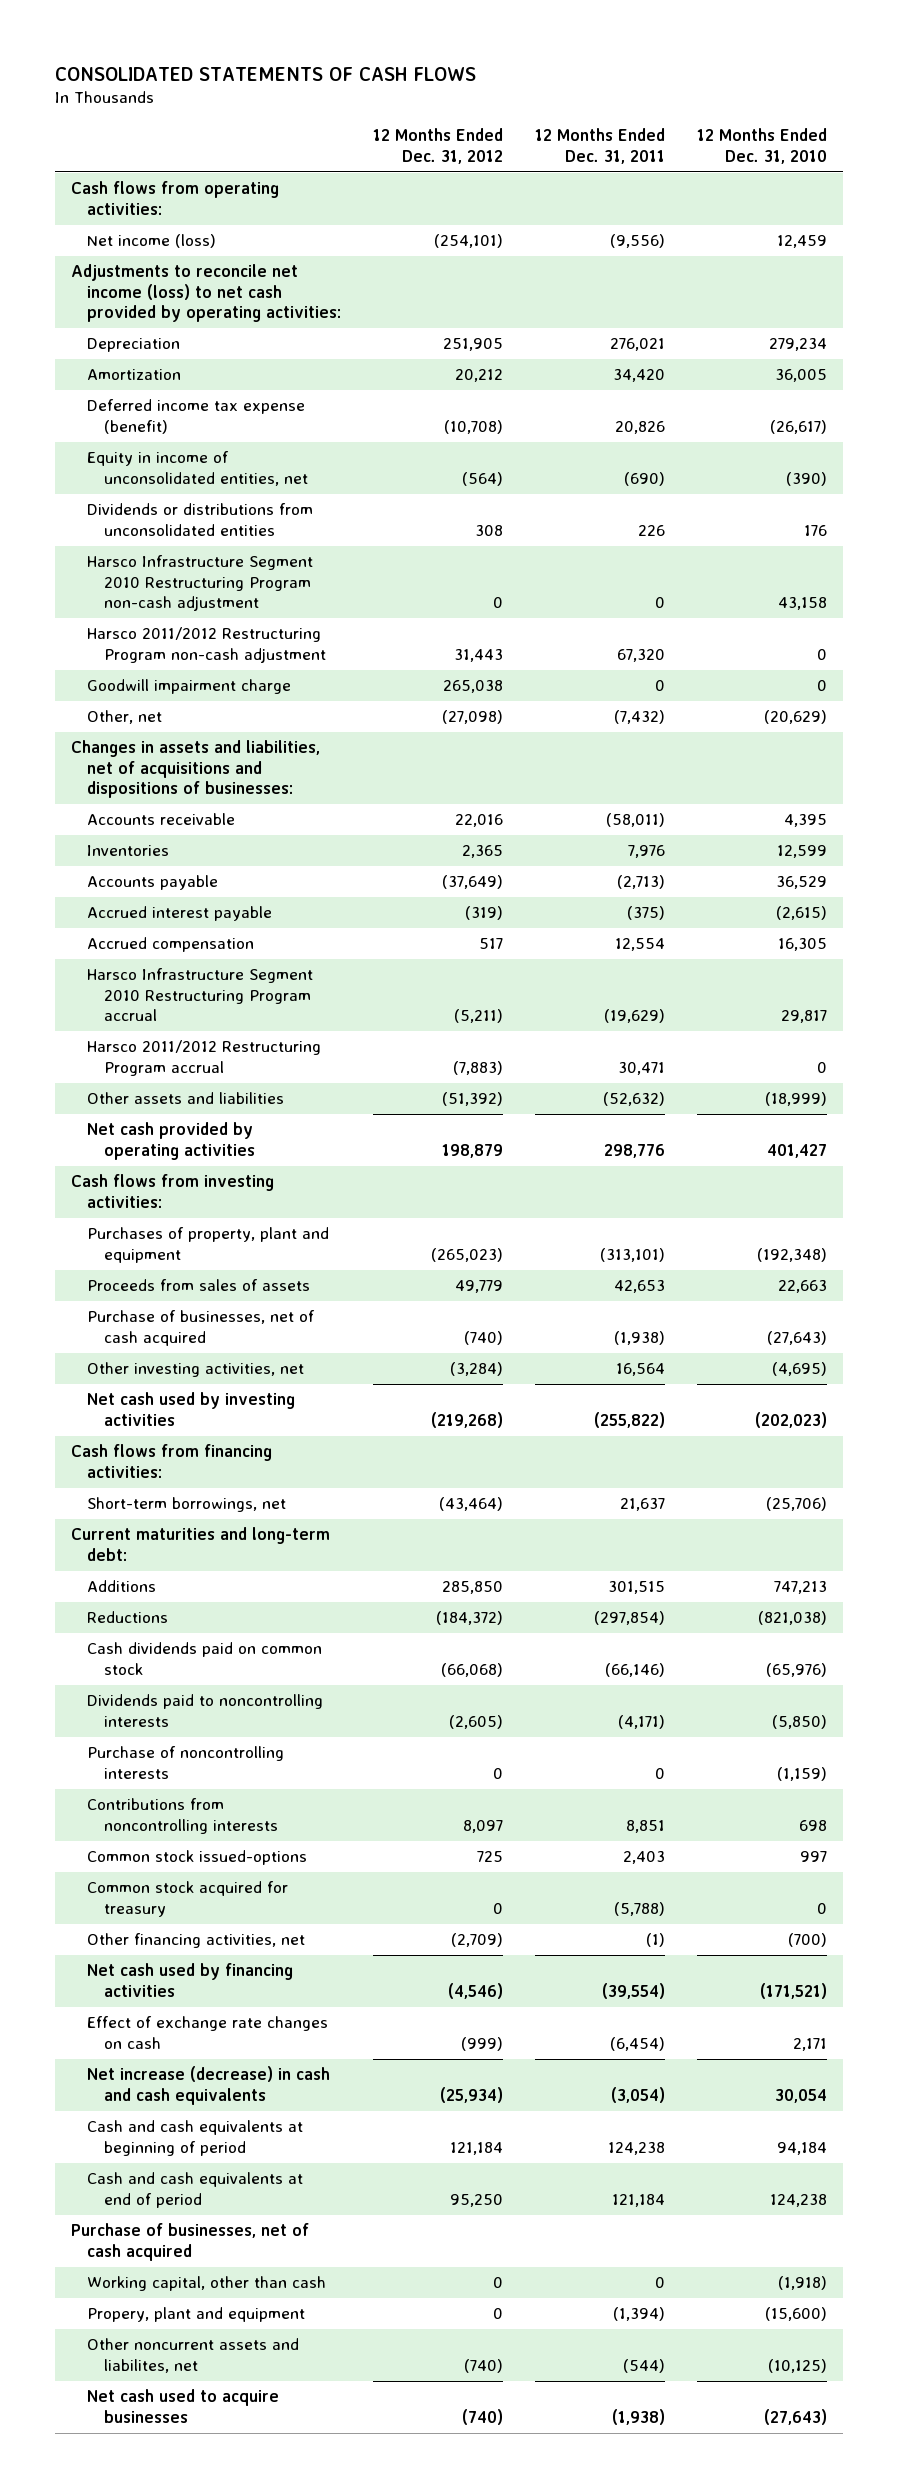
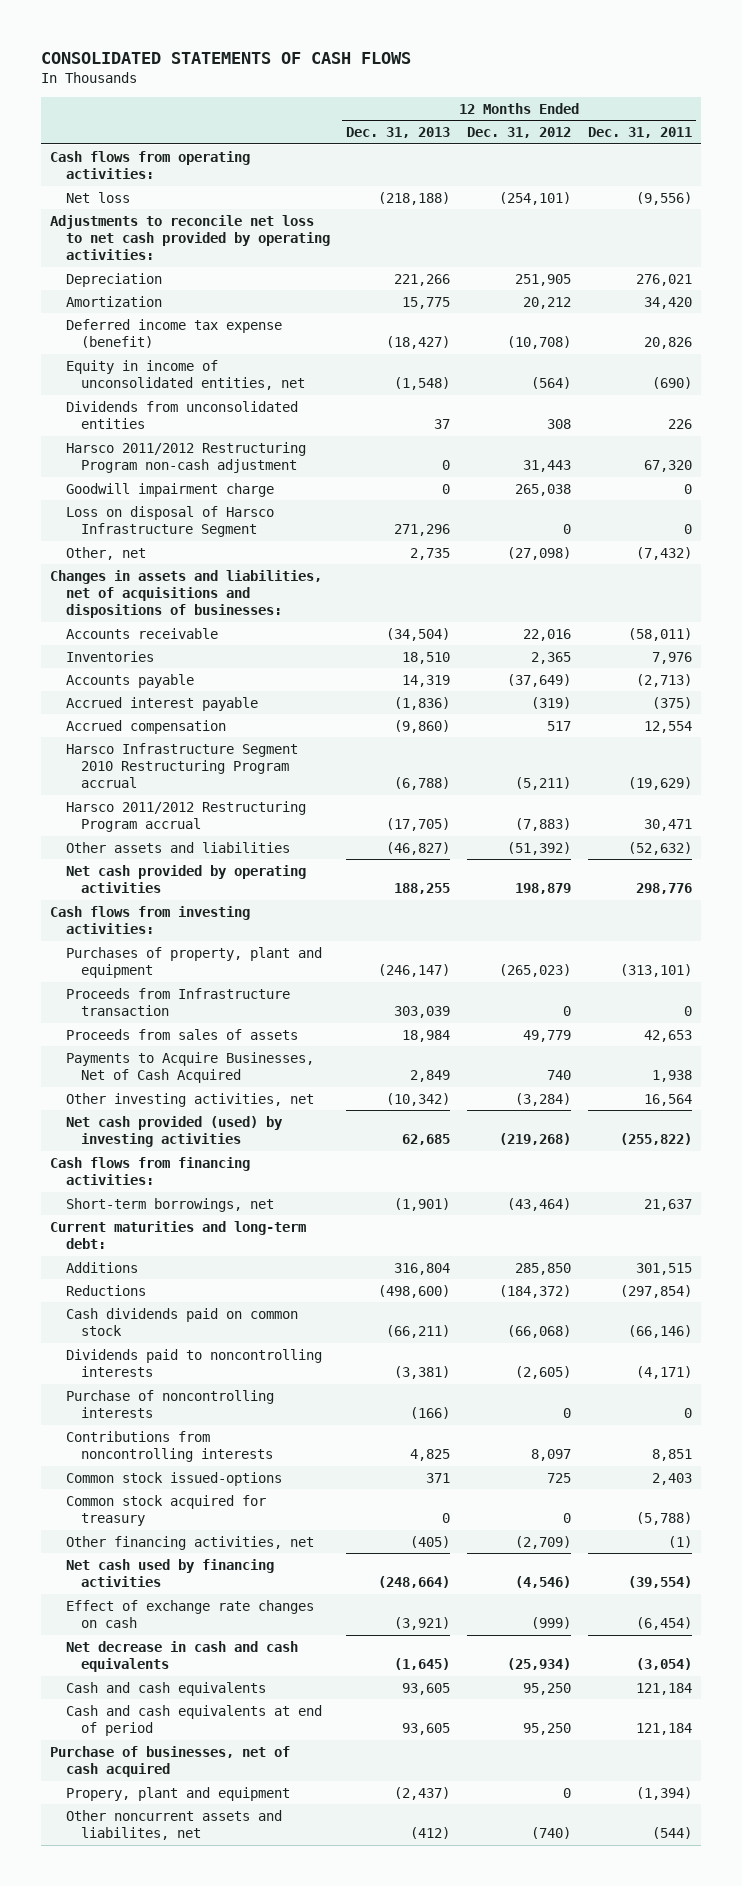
- | 12 Months Ended Dec. 31, 2012 | 12 Months Ended Dec. 31, 2011 | 12 Months Ended Dec. 31, 2010
+ | 12 Months Ended Dec. 31, 2013 | 12 Months Ended Dec. 31, 2012 | 12 Months Ended Dec. 31, 2011
- Net income (loss) | (254,101) | (9,556) | 12,459
- Adjustments to reconcile net income (loss) to net cash provided by operating activities:
+ Net loss | (218,188) | (254,101) | (9,556)
+ Adjustments to reconcile net loss to net cash provided by operating activities:
- Dividends or distributions from unconsolidated entities | 308 | 226 | 176
- Harsco Infrastructure Segment 2010 Restructuring Program non-cash adjustment | 0 | 0 | 43,158
+ Dividends from unconsolidated entities | 37 | 308 | 226
+ Loss on disposal of Harsco Infrastructure Segment | 271,296 | 0 | 0
+ Proceeds from Infrastructure transaction | 303,039 | 0 | 0
- Purchase of businesses, net of cash acquired | (740) | (1,938) | (27,643)
+ Payments to Acquire Businesses, Net of Cash Acquired | 2,849 | 740 | 1,938
- Net cash used by investing activities | (219,268) | (255,822) | (202,023)
+ Net cash provided (used) by investing activities | 62,685 | (219,268) | (255,822)
- Net increase (decrease) in cash and cash equivalents | (25,934) | (3,054) | 30,054
- Cash and cash equivalents at beginning of period | 121,184 | 124,238 | 94,184
+ Net decrease in cash and cash equivalents | (1,645) | (25,934) | (3,054)
+ Cash and cash equivalents | 93,605 | 95,250 | 121,184
- Working capital, other than cash | 0 | 0 | (1,918)
- Net cash used to acquire businesses | (740) | (1,938) | (27,643)

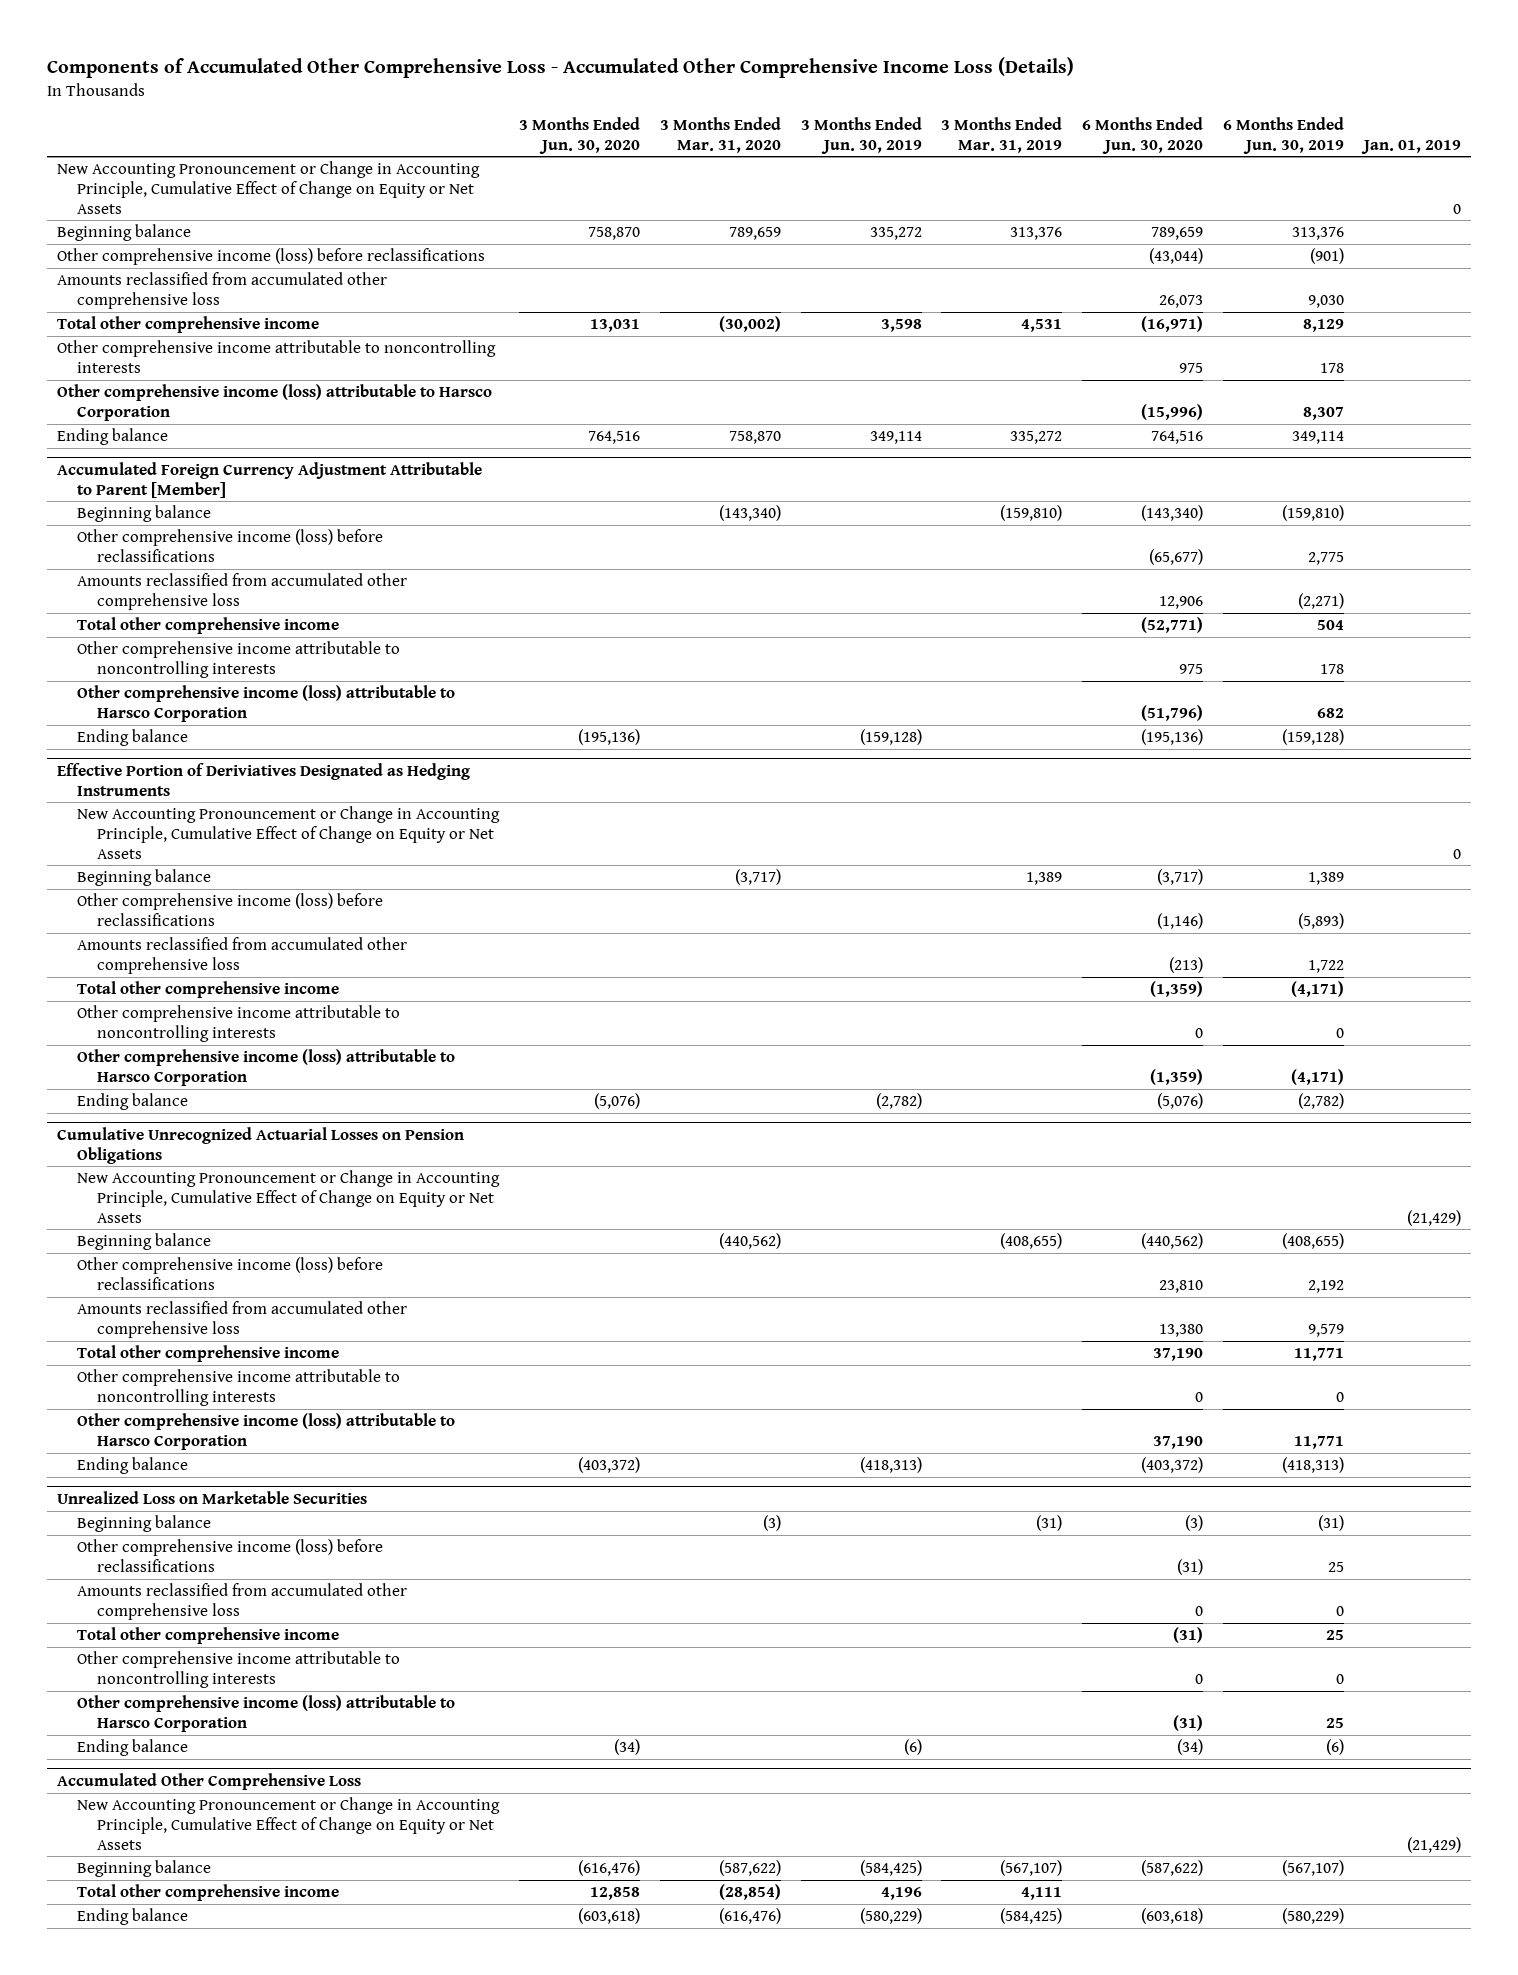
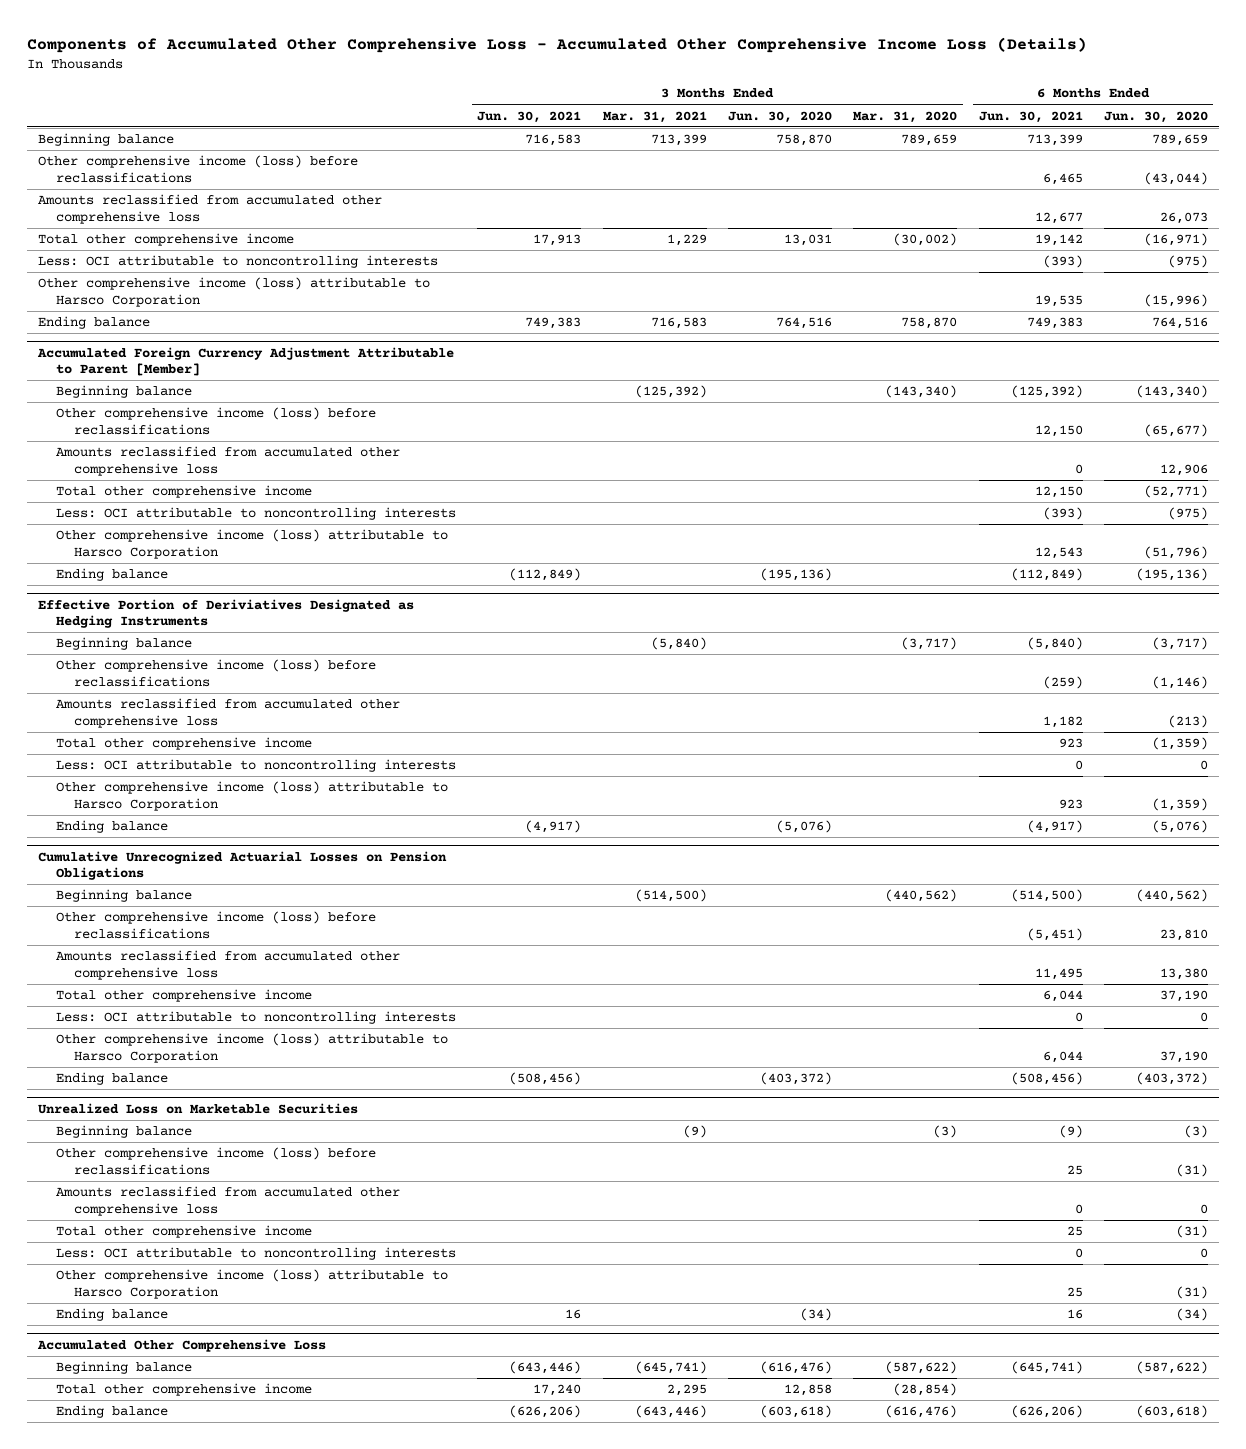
- | 3 Months Ended Jun. 30, 2020 | 3 Months Ended Mar. 31, 2020 | 3 Months Ended Jun. 30, 2019 | 3 Months Ended Mar. 31, 2019 | 6 Months Ended Jun. 30, 2020 | 6 Months Ended Jun. 30, 2019 | Jan. 01, 2019
+ | 3 Months Ended Jun. 30, 2021 | 3 Months Ended Mar. 31, 2021 | 3 Months Ended Jun. 30, 2020 | 3 Months Ended Mar. 31, 2020 | 6 Months Ended Jun. 30, 2021 | 6 Months Ended Jun. 30, 2020
- New Accounting Pronouncement or Change in Accounting Principle, Cumulative Effect of Change on Equity or Net Assets | | | | | | | 0
- Other comprehensive income attributable to noncontrolling interests | | | | | 975 | 178 |
+ Less: OCI attributable to noncontrolling interests | | | | | (393) | (975)
@ Accumulated Foreign Currency Adjustment Attributable to Parent [Member]
- Other comprehensive income attributable to noncontrolling interests | | | | | 975 | 178 |
+ Less: OCI attributable to noncontrolling interests | | | | | (393) | (975)
@ Effective Portion of Deriviatives Designated as Hedging Instruments
- New Accounting Pronouncement or Change in Accounting Principle, Cumulative Effect of Change on Equity or Net Assets | | | | | | | 0
- Other comprehensive income attributable to noncontrolling interests | | | | | 0 | 0 |
+ Less: OCI attributable to noncontrolling interests | | | | | 0 | 0
@ Cumulative Unrecognized Actuarial Losses on Pension Obligations
- New Accounting Pronouncement or Change in Accounting Principle, Cumulative Effect of Change on Equity or Net Assets | | | | | | | (21,429)
- Other comprehensive income attributable to noncontrolling interests | | | | | 0 | 0 |
+ Less: OCI attributable to noncontrolling interests | | | | | 0 | 0
@ Unrealized Loss on Marketable Securities
- Other comprehensive income attributable to noncontrolling interests | | | | | 0 | 0 |
+ Less: OCI attributable to noncontrolling interests | | | | | 0 | 0
@ Accumulated Other Comprehensive Loss
- New Accounting Pronouncement or Change in Accounting Principle, Cumulative Effect of Change on Equity or Net Assets | | | | | | | (21,429)

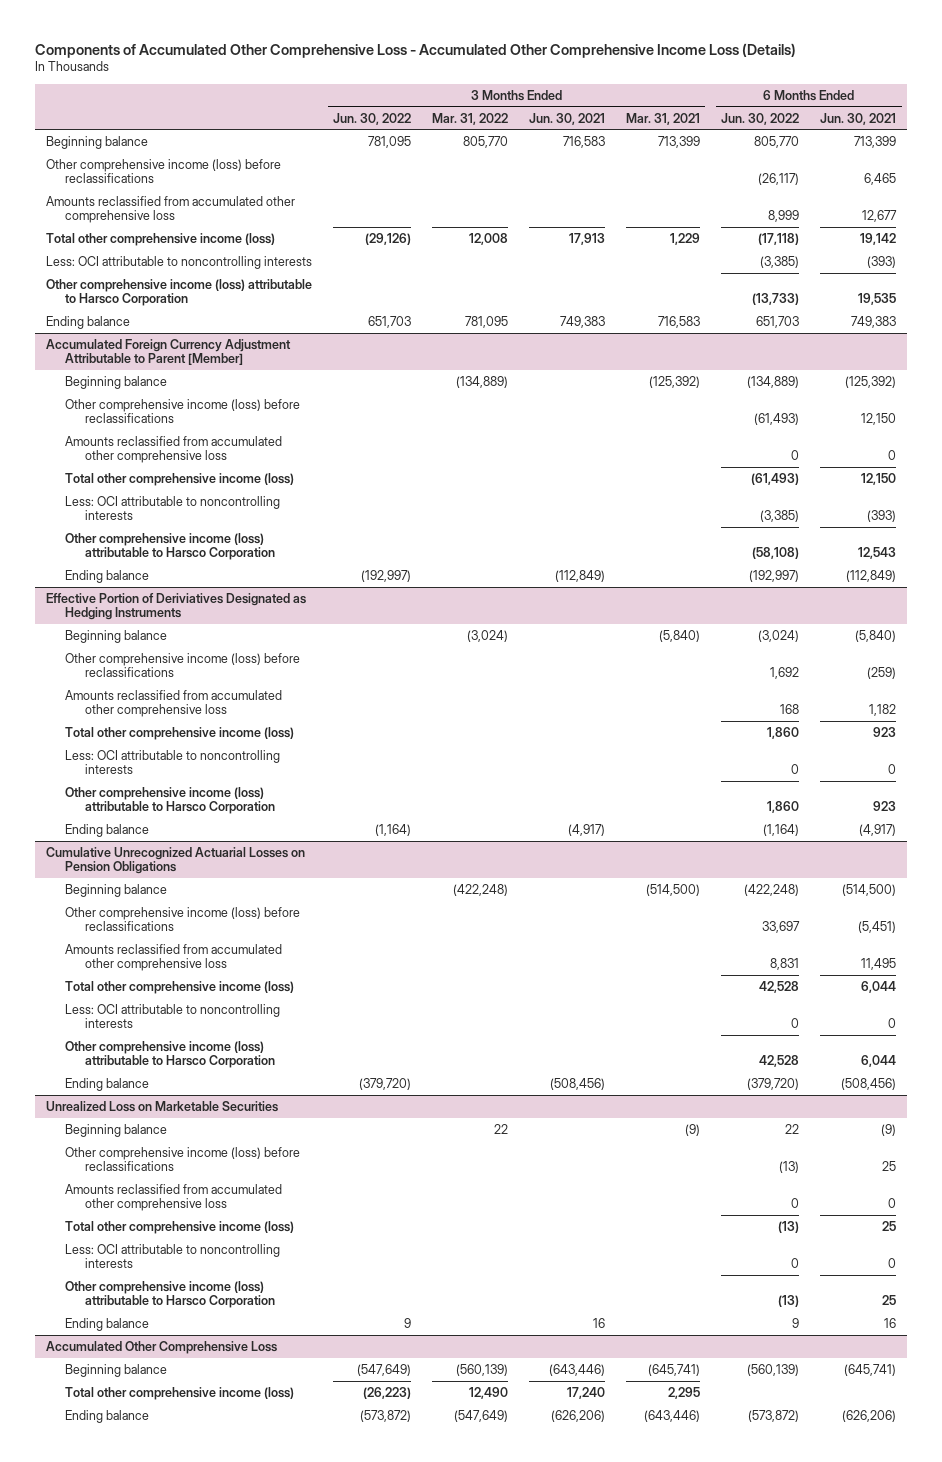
- | 3 Months Ended Jun. 30, 2021 | 3 Months Ended Mar. 31, 2021 | 3 Months Ended Jun. 30, 2020 | 3 Months Ended Mar. 31, 2020 | 6 Months Ended Jun. 30, 2021 | 6 Months Ended Jun. 30, 2020
+ | 3 Months Ended Jun. 30, 2022 | 3 Months Ended Mar. 31, 2022 | 3 Months Ended Jun. 30, 2021 | 3 Months Ended Mar. 31, 2021 | 6 Months Ended Jun. 30, 2022 | 6 Months Ended Jun. 30, 2021
- Total other comprehensive income | 17,913 | 1,229 | 13,031 | (30,002) | 19,142 | (16,971)
+ Total other comprehensive income (loss) | (29,126) | 12,008 | 17,913 | 1,229 | (17,118) | 19,142
@ Accumulated Foreign Currency Adjustment Attributable to Parent [Member]
- Total other comprehensive income | | | | | 12,150 | (52,771)
+ Total other comprehensive income (loss) | | | | | (61,493) | 12,150
@ Effective Portion of Deriviatives Designated as Hedging Instruments
- Total other comprehensive income | | | | | 923 | (1,359)
+ Total other comprehensive income (loss) | | | | | 1,860 | 923
@ Cumulative Unrecognized Actuarial Losses on Pension Obligations
- Total other comprehensive income | | | | | 6,044 | 37,190
+ Total other comprehensive income (loss) | | | | | 42,528 | 6,044
@ Unrealized Loss on Marketable Securities
- Total other comprehensive income | | | | | 25 | (31)
+ Total other comprehensive income (loss) | | | | | (13) | 25
@ Accumulated Other Comprehensive Loss
- Total other comprehensive income | 17,240 | 2,295 | 12,858 | (28,854) | |
+ Total other comprehensive income (loss) | (26,223) | 12,490 | 17,240 | 2,295 | |

